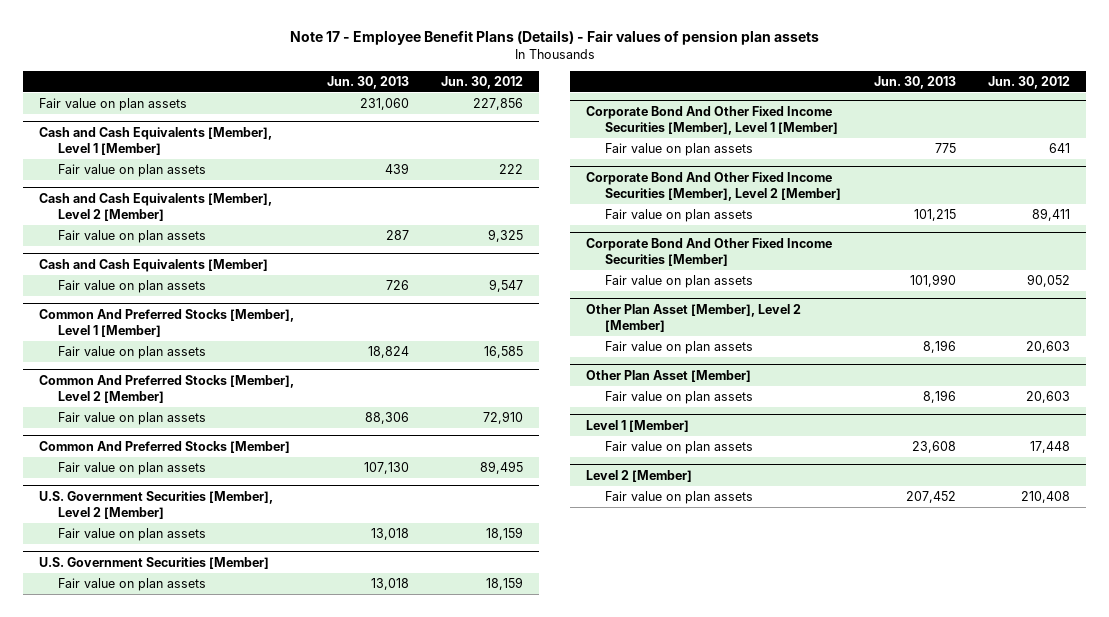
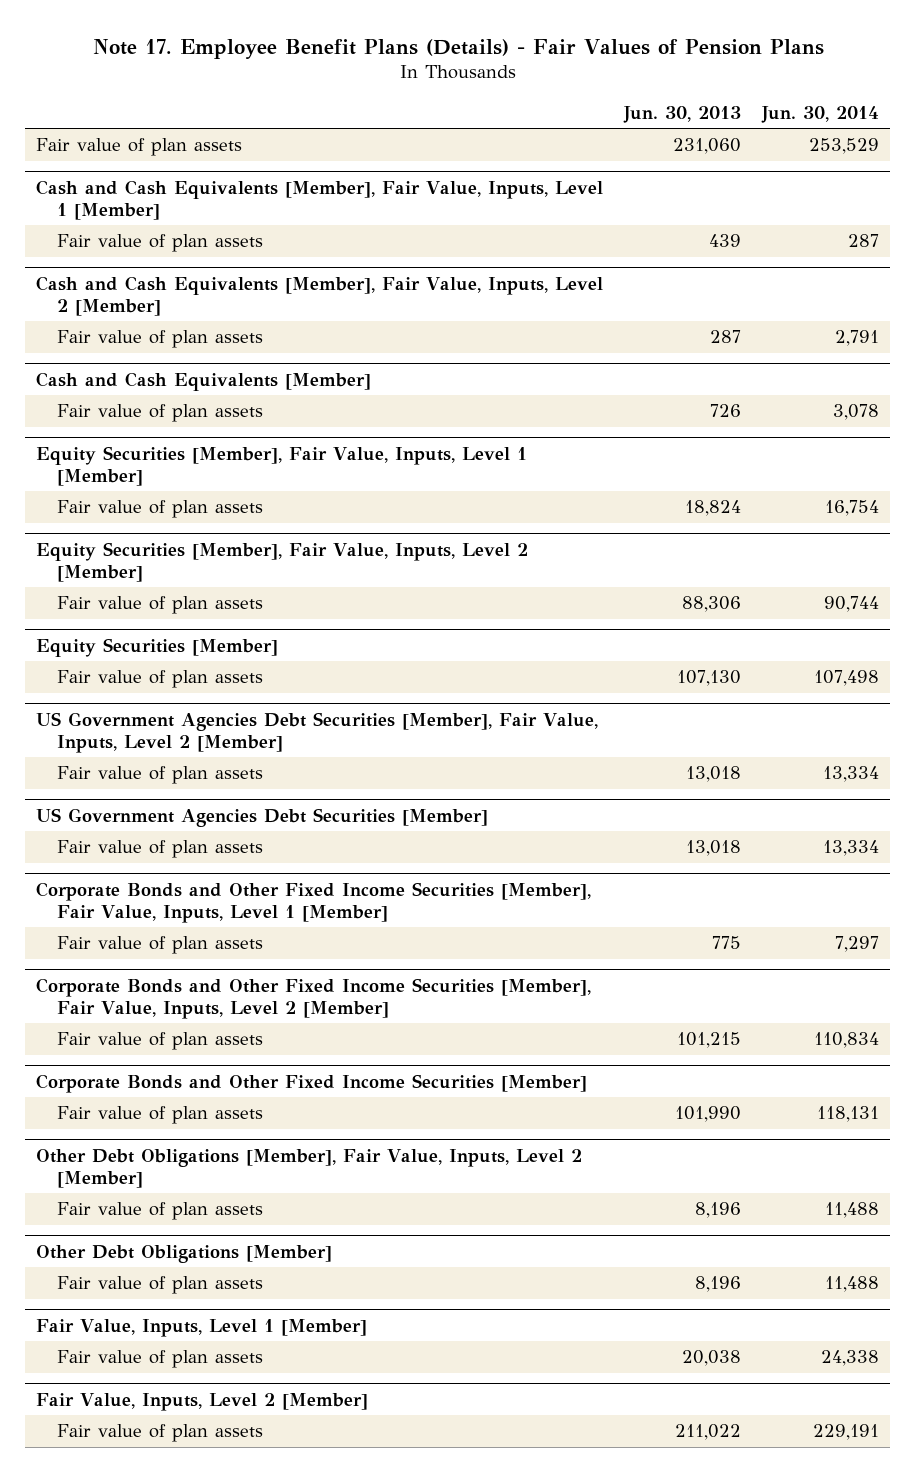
- Note 17 - Employee Benefit Plans (Details) - Fair values of pension plan assets
+ Note 17. Employee Benefit Plans (Details) - Fair Values of Pension Plans
- | Jun. 30, 2013 | Jun. 30, 2012
+ | Jun. 30, 2013 | Jun. 30, 2014
- Fair value on plan assets | 231,060 | 227,856
- Cash and Cash Equivalents [Member], Level 1 [Member]
- Fair value on plan assets | 439 | 222
- Cash and Cash Equivalents [Member], Level 2 [Member]
- Fair value on plan assets | 287 | 9,325
+ Fair value of plan assets | 231,060 | 253,529
+ Cash and Cash Equivalents [Member], Fair Value, Inputs, Level 1 [Member]
+ Fair value of plan assets | 439 | 287
+ Cash and Cash Equivalents [Member], Fair Value, Inputs, Level 2 [Member]
+ Fair value of plan assets | 287 | 2,791
@ Cash and Cash Equivalents [Member]
- Fair value on plan assets | 726 | 9,547
- Common And Preferred Stocks [Member], Level 1 [Member]
- Fair value on plan assets | 18,824 | 16,585
- Common And Preferred Stocks [Member], Level 2 [Member]
- Fair value on plan assets | 88,306 | 72,910
- Common And Preferred Stocks [Member]
- Fair value on plan assets | 107,130 | 89,495
- U.S. Government Securities [Member], Level 2 [Member]
- Fair value on plan assets | 13,018 | 18,159
- U.S. Government Securities [Member]
- Fair value on plan assets | 13,018 | 18,159
- Corporate Bond And Other Fixed Income Securities [Member], Level 1 [Member]
- Fair value on plan assets | 775 | 641
- Corporate Bond And Other Fixed Income Securities [Member], Level 2 [Member]
- Fair value on plan assets | 101,215 | 89,411
- Corporate Bond And Other Fixed Income Securities [Member]
- Fair value on plan assets | 101,990 | 90,052
- Other Plan Asset [Member], Level 2 [Member]
- Fair value on plan assets | 8,196 | 20,603
- Other Plan Asset [Member]
- Fair value on plan assets | 8,196 | 20,603
- Level 1 [Member]
- Fair value on plan assets | 23,608 | 17,448
- Level 2 [Member]
- Fair value on plan assets | 207,452 | 210,408
@ Cash and Cash Equivalents [Member]
+ Fair value of plan assets | 726 | 3,078
+ Equity Securities [Member], Fair Value, Inputs, Level 1 [Member]
+ Fair value of plan assets | 18,824 | 16,754
+ Equity Securities [Member], Fair Value, Inputs, Level 2 [Member]
+ Fair value of plan assets | 88,306 | 90,744
+ Equity Securities [Member]
+ Fair value of plan assets | 107,130 | 107,498
+ US Government Agencies Debt Securities [Member], Fair Value, Inputs, Level 2 [Member]
+ Fair value of plan assets | 13,018 | 13,334
+ US Government Agencies Debt Securities [Member]
+ Fair value of plan assets | 13,018 | 13,334
+ Corporate Bonds and Other Fixed Income Securities [Member], Fair Value, Inputs, Level 1 [Member]
+ Fair value of plan assets | 775 | 7,297
+ Corporate Bonds and Other Fixed Income Securities [Member], Fair Value, Inputs, Level 2 [Member]
+ Fair value of plan assets | 101,215 | 110,834
+ Corporate Bonds and Other Fixed Income Securities [Member]
+ Fair value of plan assets | 101,990 | 118,131
+ Other Debt Obligations [Member], Fair Value, Inputs, Level 2 [Member]
+ Fair value of plan assets | 8,196 | 11,488
+ Other Debt Obligations [Member]
+ Fair value of plan assets | 8,196 | 11,488
+ Fair Value, Inputs, Level 1 [Member]
+ Fair value of plan assets | 20,038 | 24,338
+ Fair Value, Inputs, Level 2 [Member]
+ Fair value of plan assets | 211,022 | 229,191

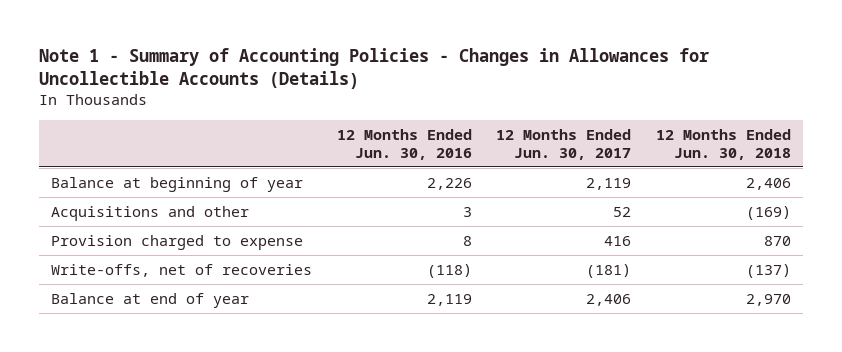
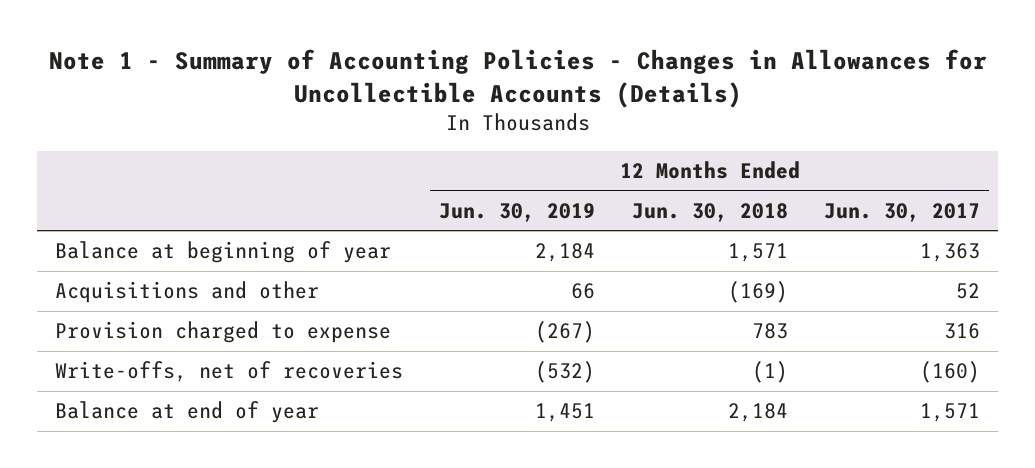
- | 12 Months Ended Jun. 30, 2016 | 12 Months Ended Jun. 30, 2017 | 12 Months Ended Jun. 30, 2018
+ | 12 Months Ended Jun. 30, 2019 | 12 Months Ended Jun. 30, 2018 | 12 Months Ended Jun. 30, 2017
- Balance at beginning of year | 2,226 | 2,119 | 2,406
+ Balance at beginning of year | 2,184 | 1,571 | 1,363
- Provision charged to expense | 8 | 416 | 870
- Write-offs, net of recoveries | (118) | (181) | (137)
- Balance at end of year | 2,119 | 2,406 | 2,970
+ Provision charged to expense | (267) | 783 | 316
+ Write-offs, net of recoveries | (532) | (1) | (160)
+ Balance at end of year | 1,451 | 2,184 | 1,571

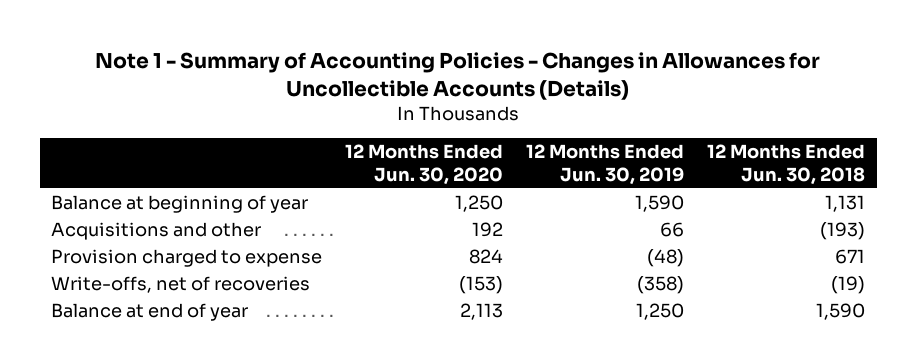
- | 12 Months Ended Jun. 30, 2019 | 12 Months Ended Jun. 30, 2018 | 12 Months Ended Jun. 30, 2017
+ | 12 Months Ended Jun. 30, 2020 | 12 Months Ended Jun. 30, 2019 | 12 Months Ended Jun. 30, 2018
- Balance at beginning of year | 2,184 | 1,571 | 1,363
- Acquisitions and other | 66 | (169) | 52
- Provision charged to expense | (267) | 783 | 316
- Write-offs, net of recoveries | (532) | (1) | (160)
- Balance at end of year | 1,451 | 2,184 | 1,571
+ Balance at beginning of year | 1,250 | 1,590 | 1,131
+ Acquisitions and other | 192 | 66 | (193)
+ Provision charged to expense | 824 | (48) | 671
+ Write-offs, net of recoveries | (153) | (358) | (19)
+ Balance at end of year | 2,113 | 1,250 | 1,590

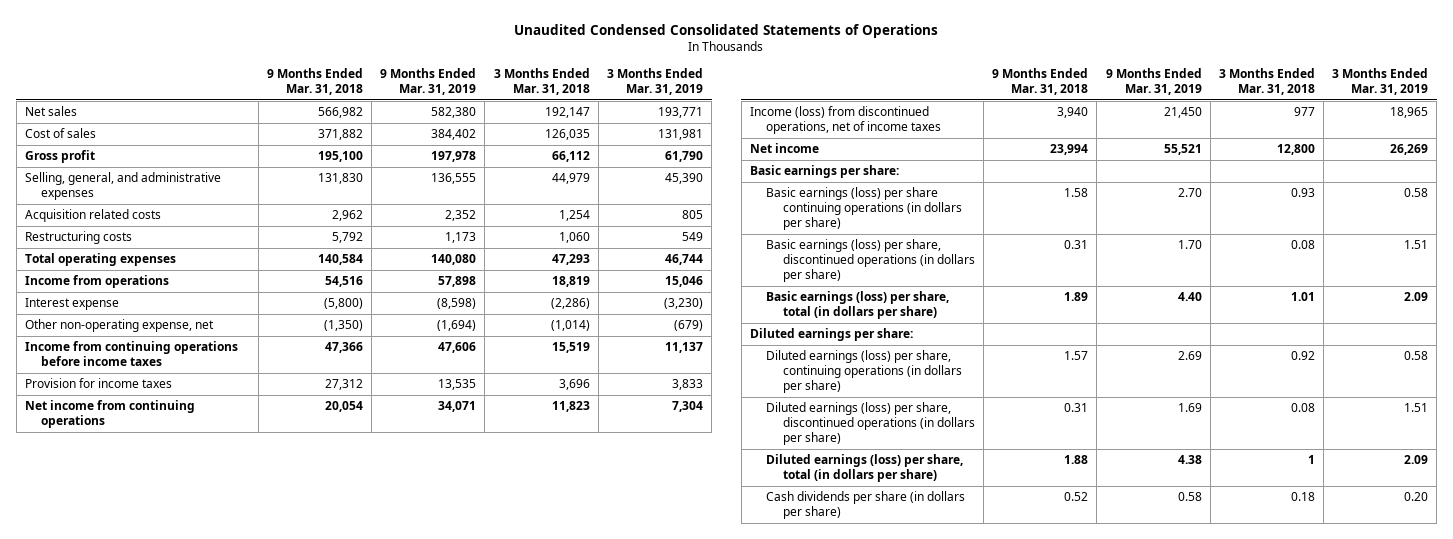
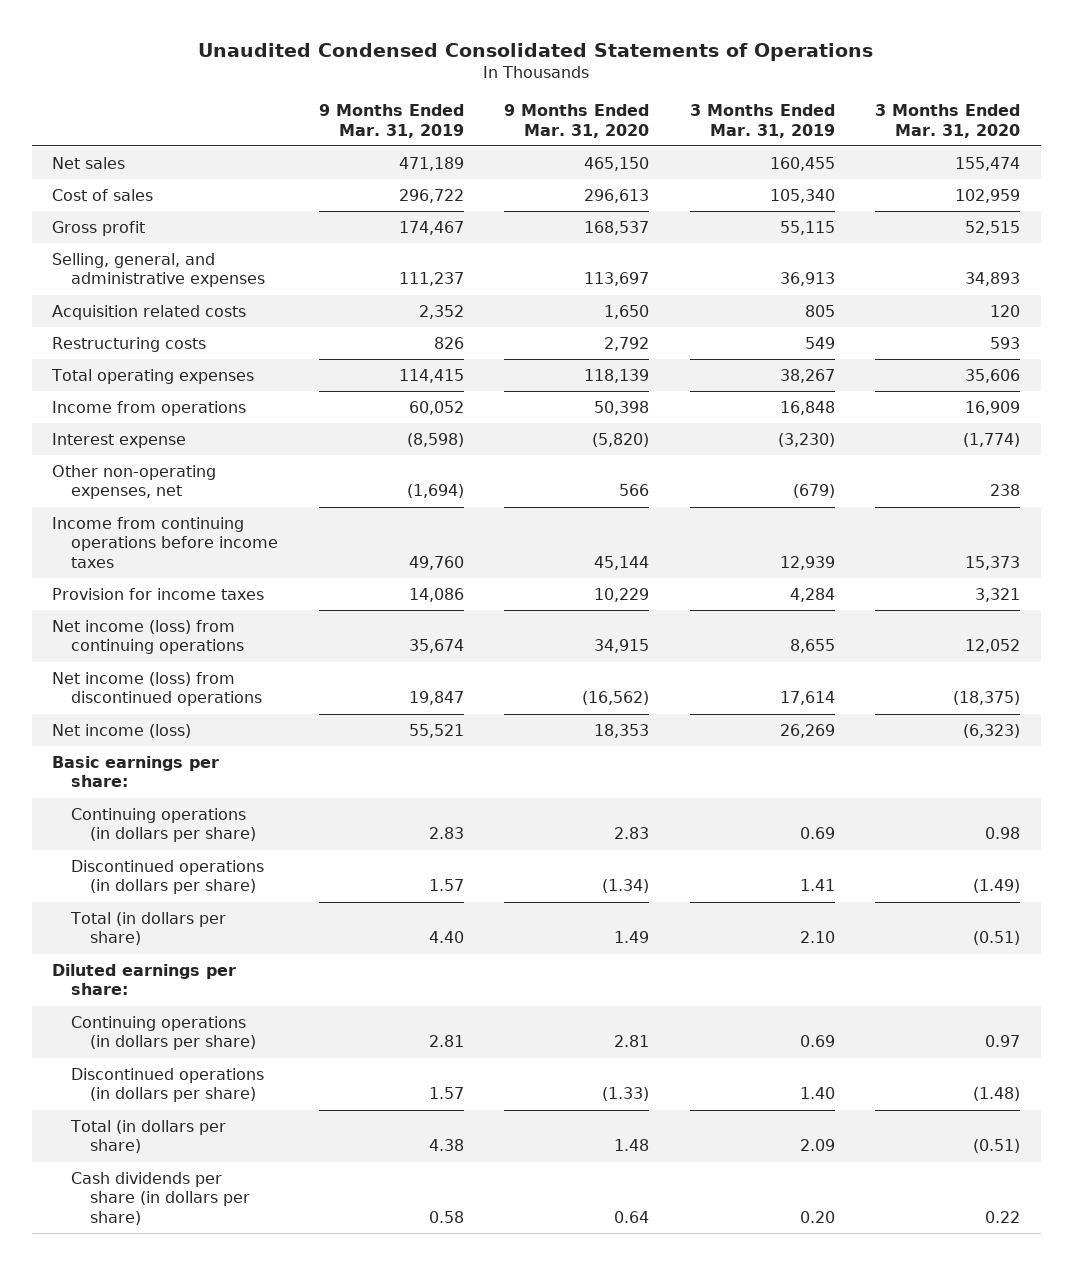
- | 9 Months Ended Mar. 31, 2018 | 9 Months Ended Mar. 31, 2019 | 3 Months Ended Mar. 31, 2018 | 3 Months Ended Mar. 31, 2019
+ | 9 Months Ended Mar. 31, 2019 | 9 Months Ended Mar. 31, 2020 | 3 Months Ended Mar. 31, 2019 | 3 Months Ended Mar. 31, 2020
- Net sales | 566,982 | 582,380 | 192,147 | 193,771
- Cost of sales | 371,882 | 384,402 | 126,035 | 131,981
- Gross profit | 195,100 | 197,978 | 66,112 | 61,790
- Selling, general, and administrative expenses | 131,830 | 136,555 | 44,979 | 45,390
+ Net sales | 471,189 | 465,150 | 160,455 | 155,474
+ Cost of sales | 296,722 | 296,613 | 105,340 | 102,959
+ Gross profit | 174,467 | 168,537 | 55,115 | 52,515
+ Selling, general, and administrative expenses | 111,237 | 113,697 | 36,913 | 34,893
- Restructuring costs | 5,792 | 1,173 | 1,060 | 549
- Total operating expenses | 140,584 | 140,080 | 47,293 | 46,744
- Income from operations | 54,516 | 57,898 | 18,819 | 15,046
+ Restructuring costs | 826 | 2,792 | 549 | 593
+ Total operating expenses | 114,415 | 118,139 | 38,267 | 35,606
+ Income from operations | 60,052 | 50,398 | 16,848 | 16,909
- Other non-operating expense, net | (1,350) | (1,694) | (1,014) | (679)
- Income from continuing operations before income taxes | 47,366 | 47,606 | 15,519 | 11,137
- Provision for income taxes | 27,312 | 13,535 | 3,696 | 3,833
- Net income from continuing operations | 20,054 | 34,071 | 11,823 | 7,304
- Income (loss) from discontinued operations, net of income taxes | 3,940 | 21,450 | 977 | 18,965
- Net income | 23,994 | 55,521 | 12,800 | 26,269
+ Other non-operating expenses, net | (1,694) | 566 | (679) | 238
+ Income from continuing operations before income taxes | 49,760 | 45,144 | 12,939 | 15,373
+ Provision for income taxes | 14,086 | 10,229 | 4,284 | 3,321
+ Net income (loss) from continuing operations | 35,674 | 34,915 | 8,655 | 12,052
+ Net income (loss) from discontinued operations | 19,847 | (16,562) | 17,614 | (18,375)
+ Net income (loss) | 55,521 | 18,353 | 26,269 | (6,323)
- Basic earnings (loss) per share continuing operations (in dollars per share) | 1.58 | 2.70 | 0.93 | 0.58
- Basic earnings (loss) per share, discontinued operations (in dollars per share) | 0.31 | 1.70 | 0.08 | 1.51
- Basic earnings (loss) per share, total (in dollars per share) | 1.89 | 4.40 | 1.01 | 2.09
+ Continuing operations (in dollars per share) | 2.83 | 2.83 | 0.69 | 0.98
+ Discontinued operations (in dollars per share) | 1.57 | (1.34) | 1.41 | (1.49)
+ Total (in dollars per share) | 4.40 | 1.49 | 2.10 | (0.51)
- Diluted earnings (loss) per share, continuing operations (in dollars per share) | 1.57 | 2.69 | 0.92 | 0.58
- Diluted earnings (loss) per share, discontinued operations (in dollars per share) | 0.31 | 1.69 | 0.08 | 1.51
- Diluted earnings (loss) per share, total (in dollars per share) | 1.88 | 4.38 | 1 | 2.09
+ Continuing operations (in dollars per share) | 2.81 | 2.81 | 0.69 | 0.97
+ Discontinued operations (in dollars per share) | 1.57 | (1.33) | 1.40 | (1.48)
+ Total (in dollars per share) | 4.38 | 1.48 | 2.09 | (0.51)

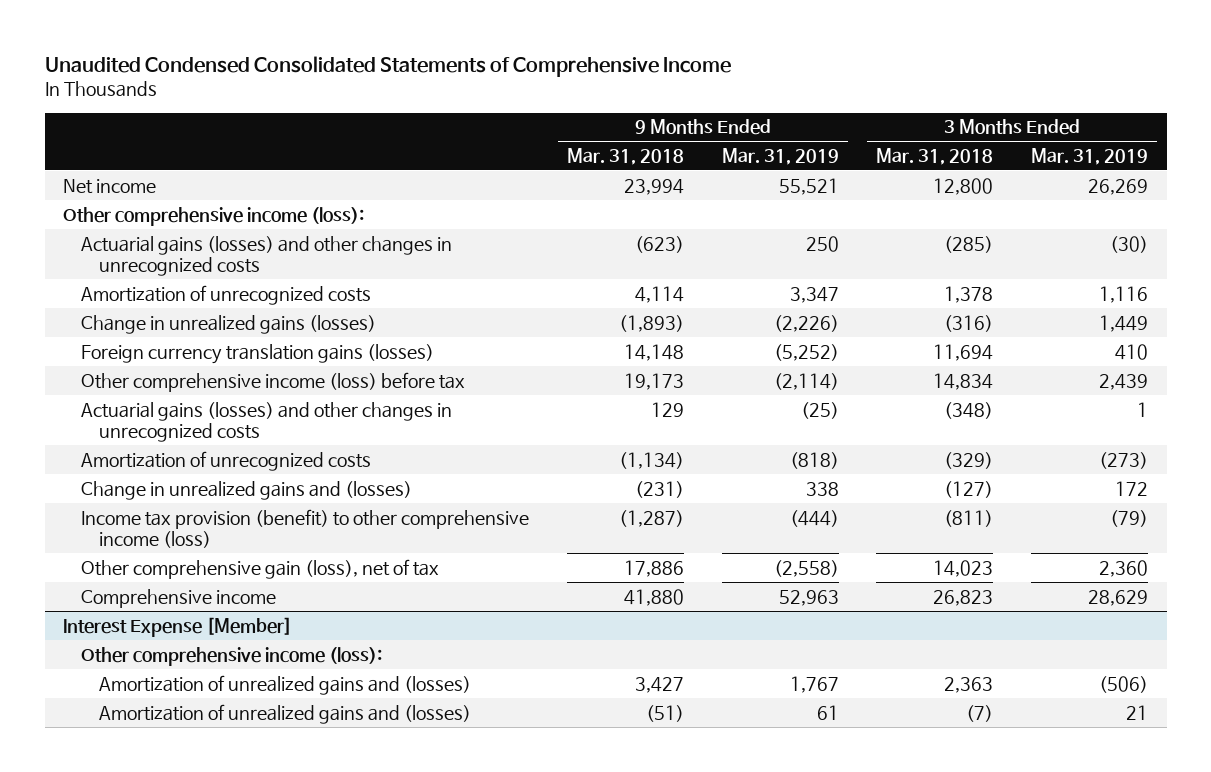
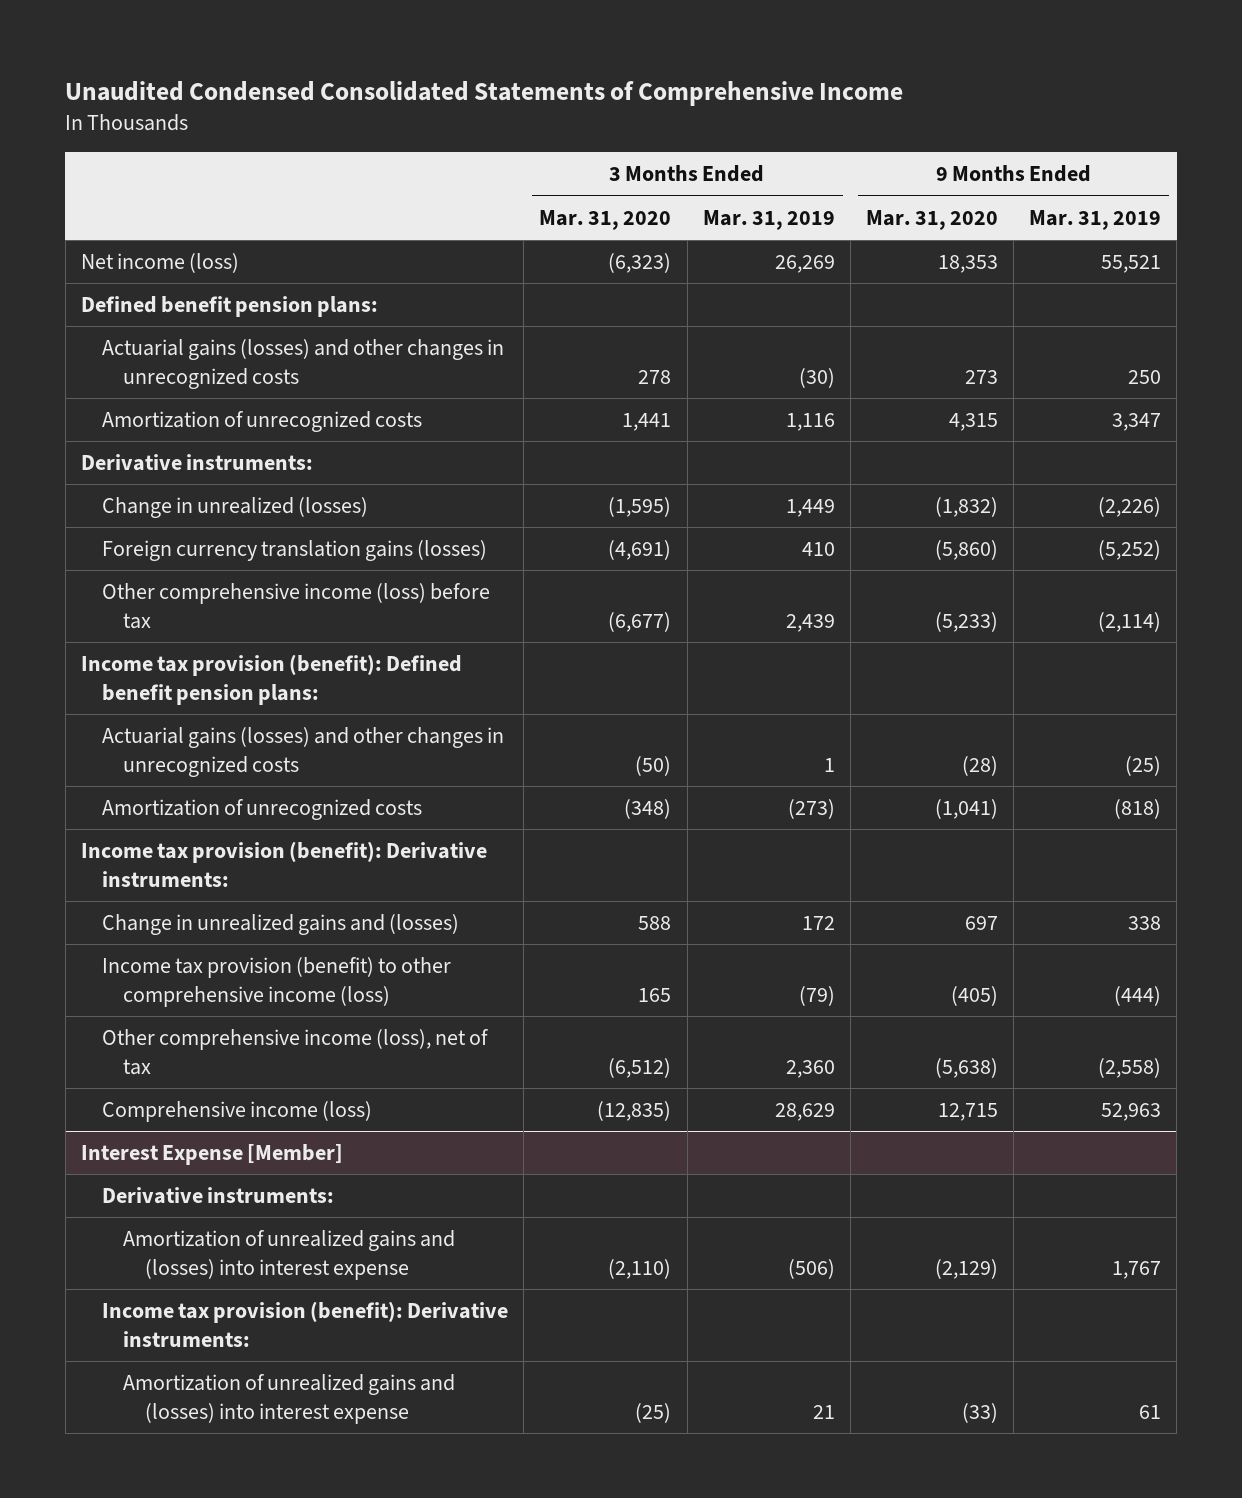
- | 9 Months Ended Mar. 31, 2018 | 9 Months Ended Mar. 31, 2019 | 3 Months Ended Mar. 31, 2018 | 3 Months Ended Mar. 31, 2019
+ | 3 Months Ended Mar. 31, 2020 | 3 Months Ended Mar. 31, 2019 | 9 Months Ended Mar. 31, 2020 | 9 Months Ended Mar. 31, 2019
- Net income | 23,994 | 55,521 | 12,800 | 26,269
- Other comprehensive income (loss):
+ Net income (loss) | (6,323) | 26,269 | 18,353 | 55,521
+ Defined benefit pension plans:
- Change in unrealized gains (losses) | (1,893) | (2,226) | (316) | 1,449
+ Derivative instruments:
+ Change in unrealized (losses) | (1,595) | 1,449 | (1,832) | (2,226)
+ Income tax provision (benefit): Defined benefit pension plans:
+ Income tax provision (benefit): Derivative instruments:
- Other comprehensive gain (loss), net of tax | 17,886 | (2,558) | 14,023 | 2,360
- Comprehensive income | 41,880 | 52,963 | 26,823 | 28,629
+ Other comprehensive income (loss), net of tax | (6,512) | 2,360 | (5,638) | (2,558)
+ Comprehensive income (loss) | (12,835) | 28,629 | 12,715 | 52,963
@ Interest Expense [Member]
- Other comprehensive income (loss):
- Amortization of unrealized gains and (losses) | 3,427 | 1,767 | 2,363 | (506)
- Amortization of unrealized gains and (losses) | (51) | 61 | (7) | 21
+ Derivative instruments:
+ Amortization of unrealized gains and (losses) into interest expense | (2,110) | (506) | (2,129) | 1,767
+ Income tax provision (benefit): Derivative instruments:
+ Amortization of unrealized gains and (losses) into interest expense | (25) | 21 | (33) | 61

